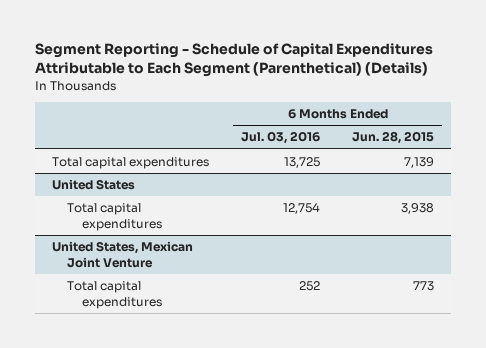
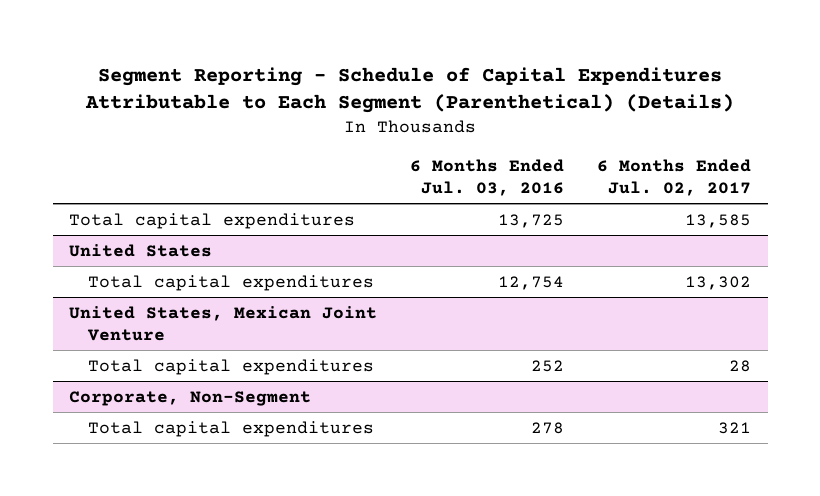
- | 6 Months Ended Jul. 03, 2016 | 6 Months Ended Jun. 28, 2015
+ | 6 Months Ended Jul. 03, 2016 | 6 Months Ended Jul. 02, 2017
+ Corporate, Non-Segment
+ Total capital expenditures | 278 | 321

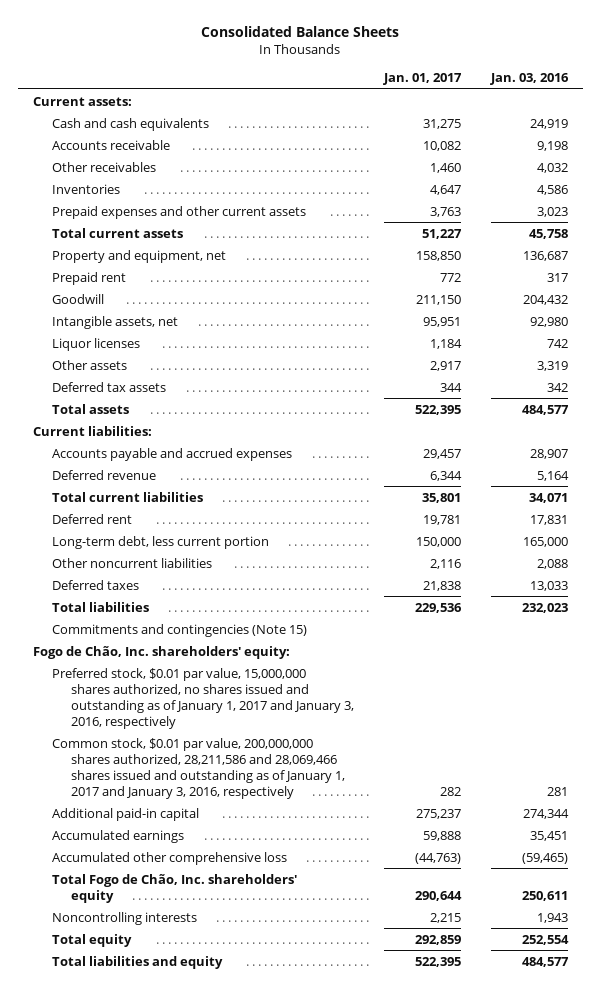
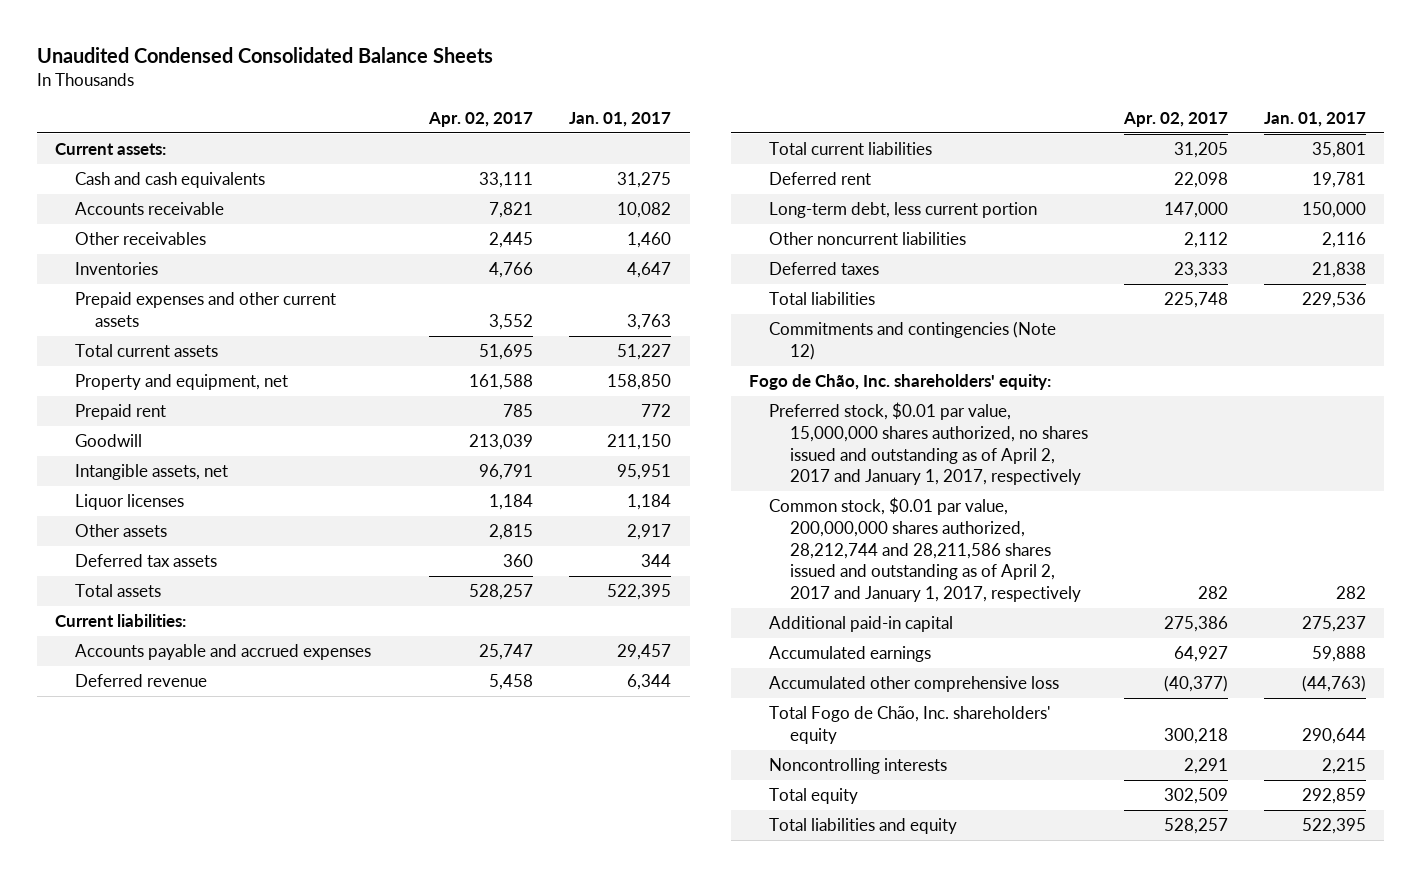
- Consolidated Balance Sheets
+ Unaudited Condensed Consolidated Balance Sheets
- | Jan. 01, 2017 | Jan. 03, 2016
+ | Apr. 02, 2017 | Jan. 01, 2017
- Commitments and contingencies (Note 15)
+ Commitments and contingencies (Note 12)
- Preferred stock, $0.01 par value, 15,000,000 shares authorized, no shares issued and outstanding as of January 1, 2017 and January 3, 2016, respectively
- Common stock, $0.01 par value, 200,000,000 shares authorized, 28,211,586 and 28,069,466 shares issued and outstanding as of January 1, 2017 and January 3, 2016, respectively | 282 | 281
+ Preferred stock, $0.01 par value, 15,000,000 shares authorized, no shares issued and outstanding as of April 2, 2017 and January 1, 2017, respectively
+ Common stock, $0.01 par value, 200,000,000 shares authorized, 28,212,744 and 28,211,586 shares issued and outstanding as of April 2, 2017 and January 1, 2017, respectively | 282 | 282

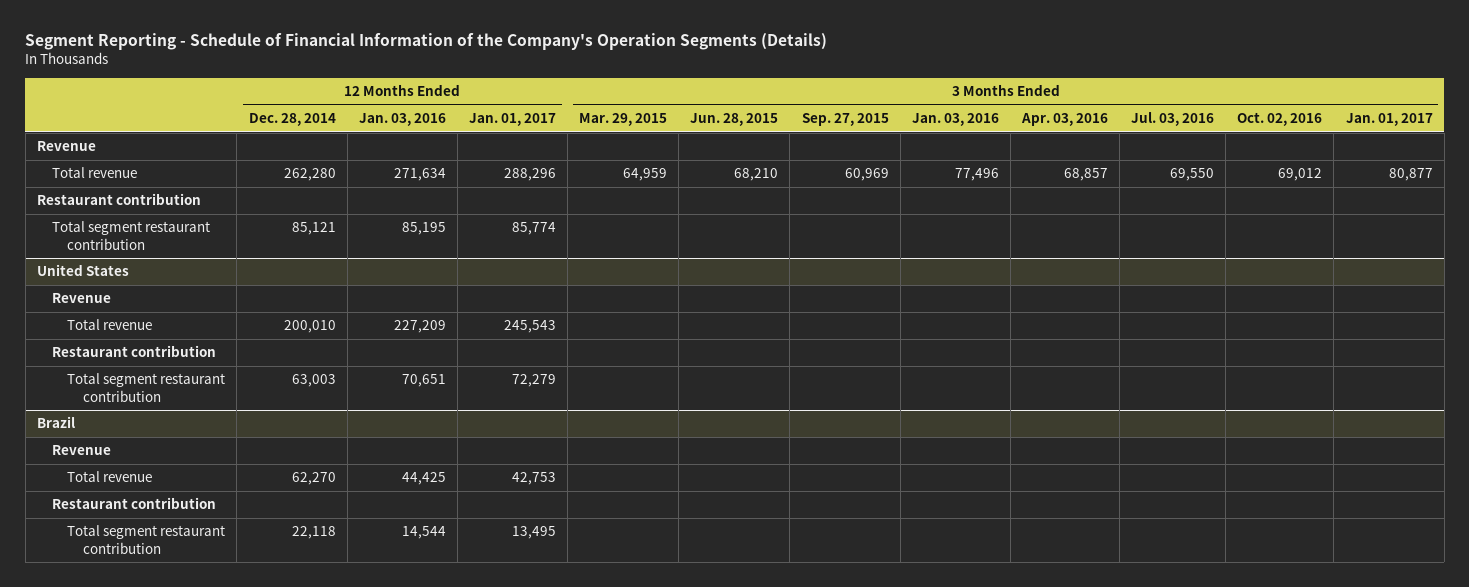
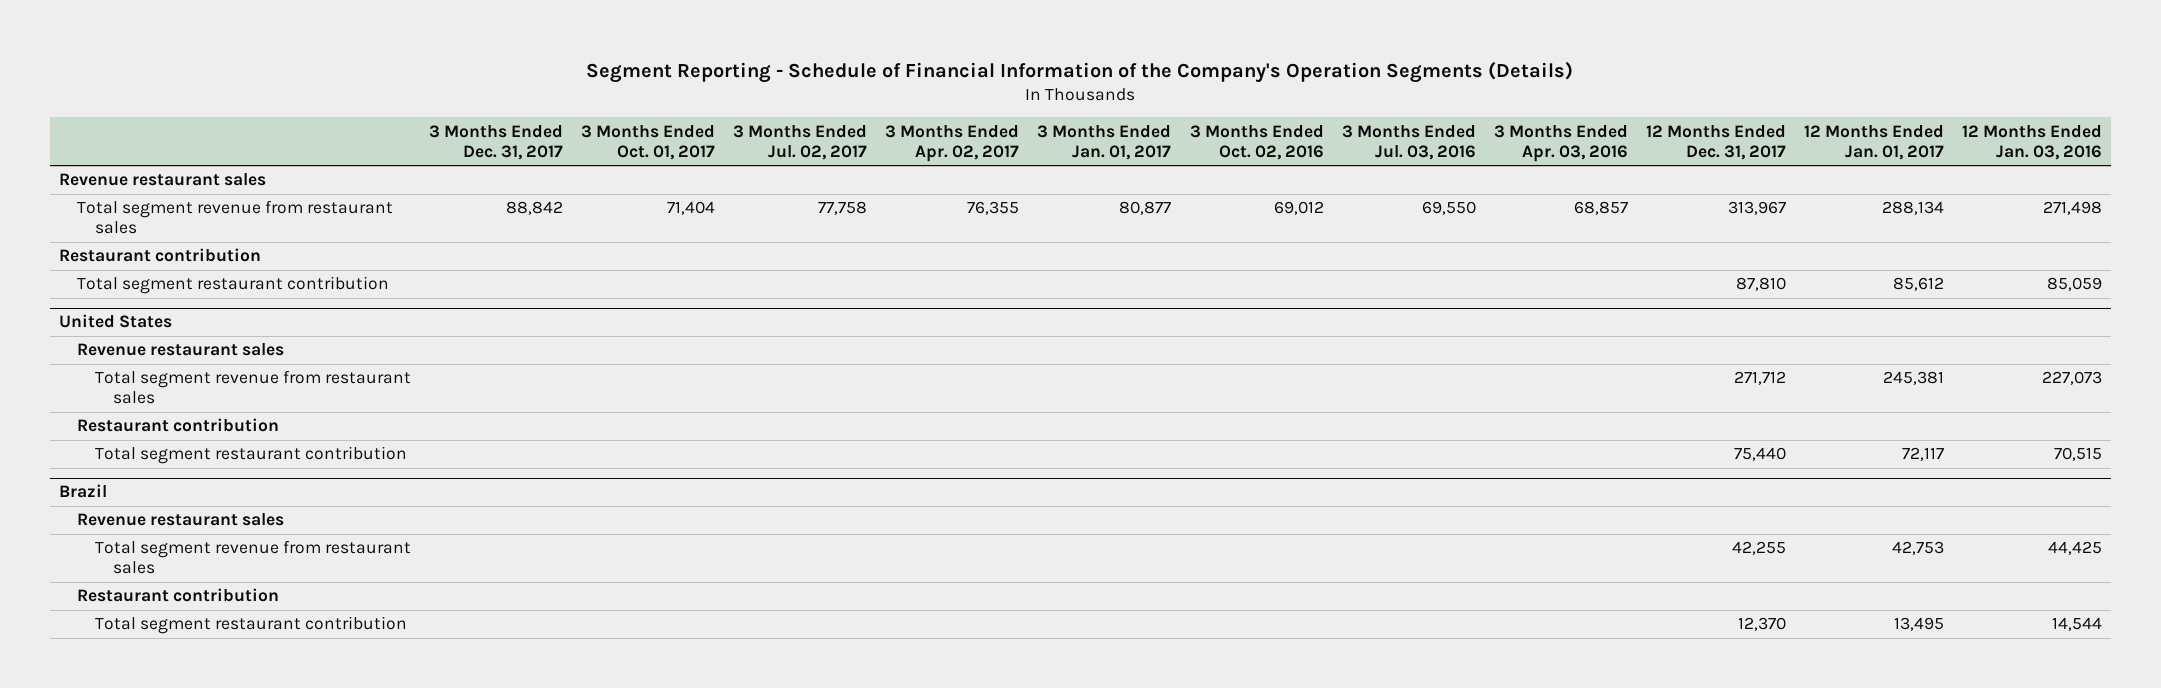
- | 12 Months Ended Dec. 28, 2014 | 12 Months Ended Jan. 03, 2016 | 12 Months Ended Jan. 01, 2017 | 3 Months Ended Mar. 29, 2015 | 3 Months Ended Jun. 28, 2015 | 3 Months Ended Sep. 27, 2015 | 3 Months Ended Jan. 03, 2016 | 3 Months Ended Apr. 03, 2016 | 3 Months Ended Jul. 03, 2016 | 3 Months Ended Oct. 02, 2016 | 3 Months Ended Jan. 01, 2017
+ | 3 Months Ended Dec. 31, 2017 | 3 Months Ended Oct. 01, 2017 | 3 Months Ended Jul. 02, 2017 | 3 Months Ended Apr. 02, 2017 | 3 Months Ended Jan. 01, 2017 | 3 Months Ended Oct. 02, 2016 | 3 Months Ended Jul. 03, 2016 | 3 Months Ended Apr. 03, 2016 | 12 Months Ended Dec. 31, 2017 | 12 Months Ended Jan. 01, 2017 | 12 Months Ended Jan. 03, 2016
- Revenue
- Total revenue | 262,280 | 271,634 | 288,296 | 64,959 | 68,210 | 60,969 | 77,496 | 68,857 | 69,550 | 69,012 | 80,877
+ Revenue restaurant sales
+ Total segment revenue from restaurant sales | 88,842 | 71,404 | 77,758 | 76,355 | 80,877 | 69,012 | 69,550 | 68,857 | 313,967 | 288,134 | 271,498
- Total segment restaurant contribution | 85,121 | 85,195 | 85,774 | | | | | | | |
+ Total segment restaurant contribution | | | | | | | | | 87,810 | 85,612 | 85,059
@ United States
- Revenue
- Total revenue | 200,010 | 227,209 | 245,543 | | | | | | | |
+ Revenue restaurant sales
+ Total segment revenue from restaurant sales | | | | | | | | | 271,712 | 245,381 | 227,073
- Total segment restaurant contribution | 63,003 | 70,651 | 72,279 | | | | | | | |
+ Total segment restaurant contribution | | | | | | | | | 75,440 | 72,117 | 70,515
@ Brazil
- Revenue
- Total revenue | 62,270 | 44,425 | 42,753 | | | | | | | |
+ Revenue restaurant sales
+ Total segment revenue from restaurant sales | | | | | | | | | 42,255 | 42,753 | 44,425

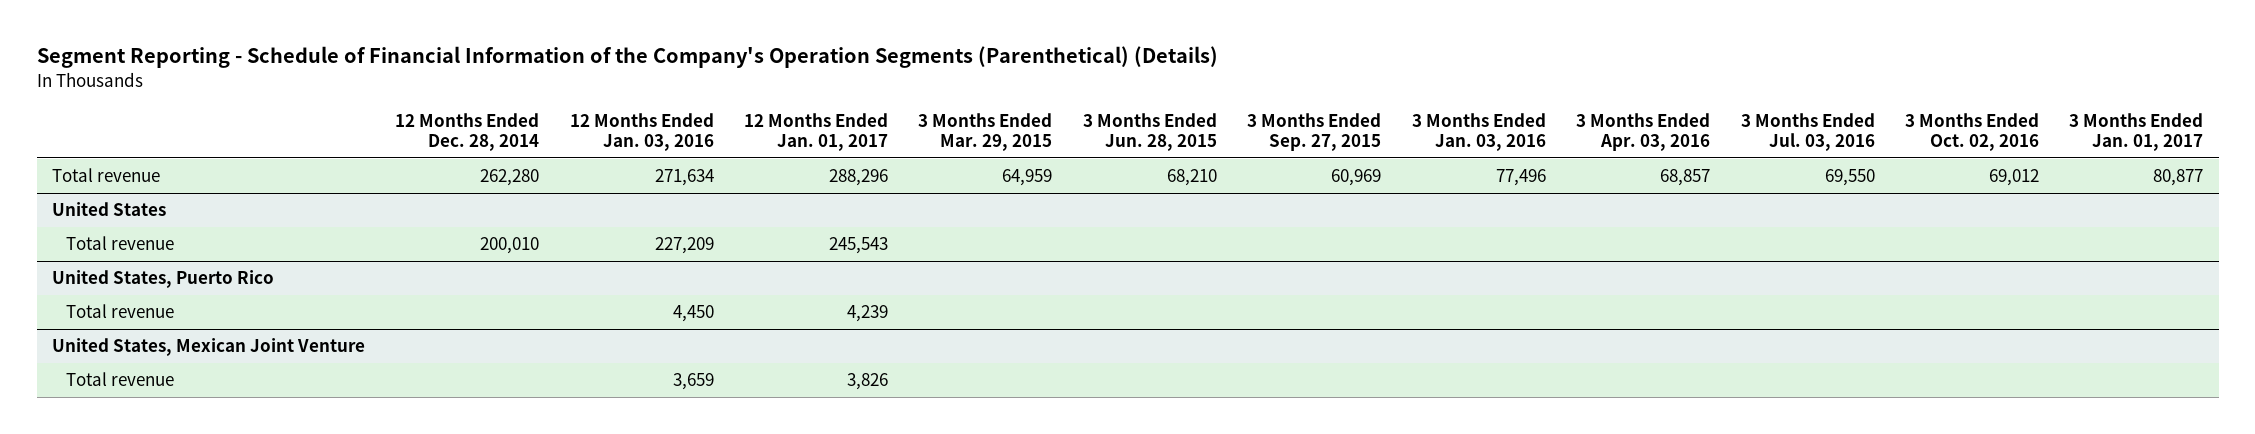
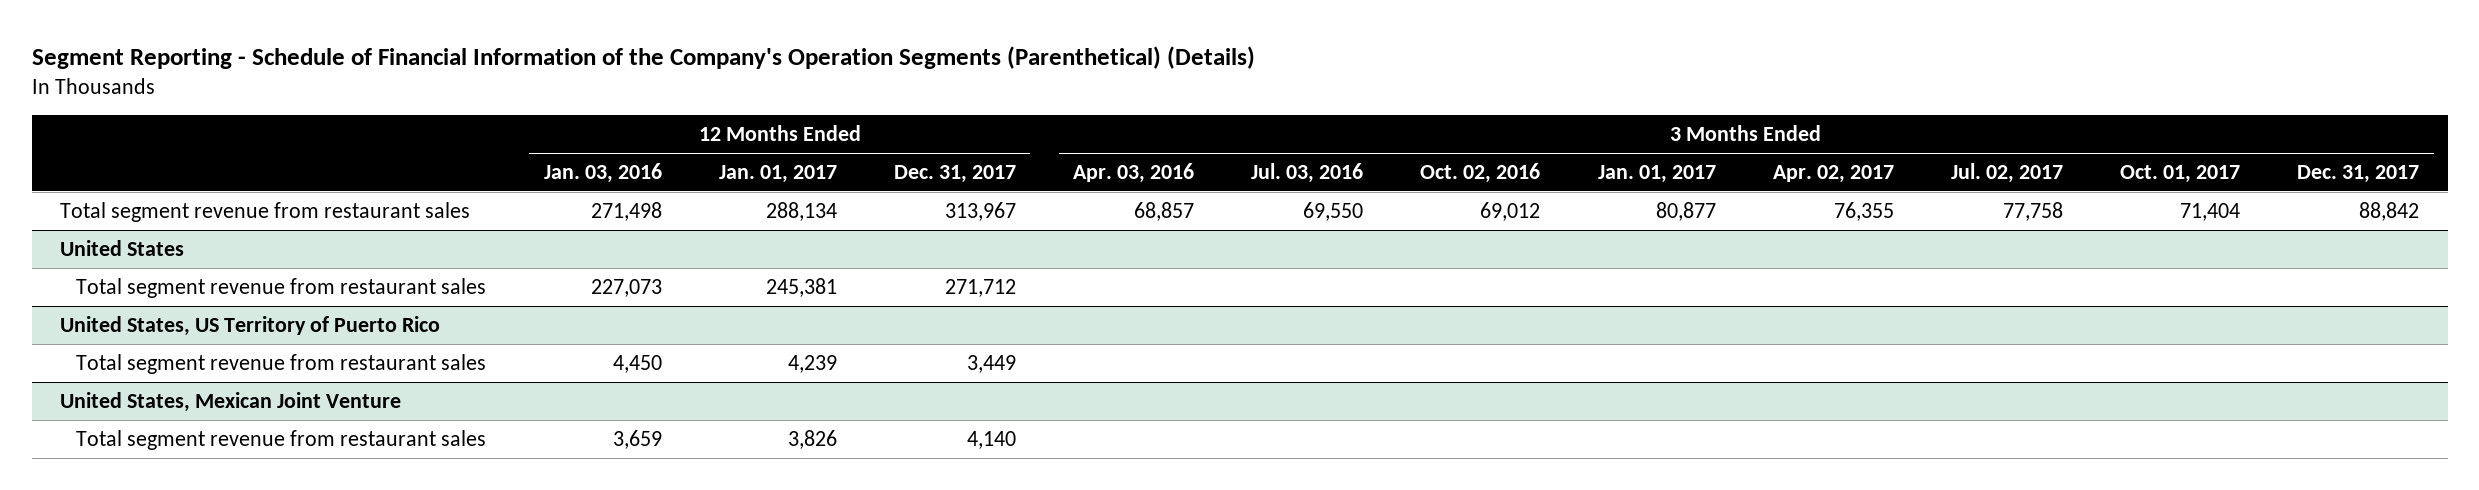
- | 12 Months Ended Dec. 28, 2014 | 12 Months Ended Jan. 03, 2016 | 12 Months Ended Jan. 01, 2017 | 3 Months Ended Mar. 29, 2015 | 3 Months Ended Jun. 28, 2015 | 3 Months Ended Sep. 27, 2015 | 3 Months Ended Jan. 03, 2016 | 3 Months Ended Apr. 03, 2016 | 3 Months Ended Jul. 03, 2016 | 3 Months Ended Oct. 02, 2016 | 3 Months Ended Jan. 01, 2017
+ | 12 Months Ended Jan. 03, 2016 | 12 Months Ended Jan. 01, 2017 | 12 Months Ended Dec. 31, 2017 | 3 Months Ended Apr. 03, 2016 | 3 Months Ended Jul. 03, 2016 | 3 Months Ended Oct. 02, 2016 | 3 Months Ended Jan. 01, 2017 | 3 Months Ended Apr. 02, 2017 | 3 Months Ended Jul. 02, 2017 | 3 Months Ended Oct. 01, 2017 | 3 Months Ended Dec. 31, 2017
- Total revenue | 262,280 | 271,634 | 288,296 | 64,959 | 68,210 | 60,969 | 77,496 | 68,857 | 69,550 | 69,012 | 80,877
+ Total segment revenue from restaurant sales | 271,498 | 288,134 | 313,967 | 68,857 | 69,550 | 69,012 | 80,877 | 76,355 | 77,758 | 71,404 | 88,842
@ United States
- Total revenue | 200,010 | 227,209 | 245,543 | | | | | | | |
- United States, Puerto Rico
- Total revenue | | 4,450 | 4,239 | | | | | | | |
@ United States
+ Total segment revenue from restaurant sales | 227,073 | 245,381 | 271,712 | | | | | | | |
+ United States, US Territory of Puerto Rico
+ Total segment revenue from restaurant sales | 4,450 | 4,239 | 3,449 | | | | | | | |
@ United States, Mexican Joint Venture
- Total revenue | | 3,659 | 3,826 | | | | | | | |
+ Total segment revenue from restaurant sales | 3,659 | 3,826 | 4,140 | | | | | | | |

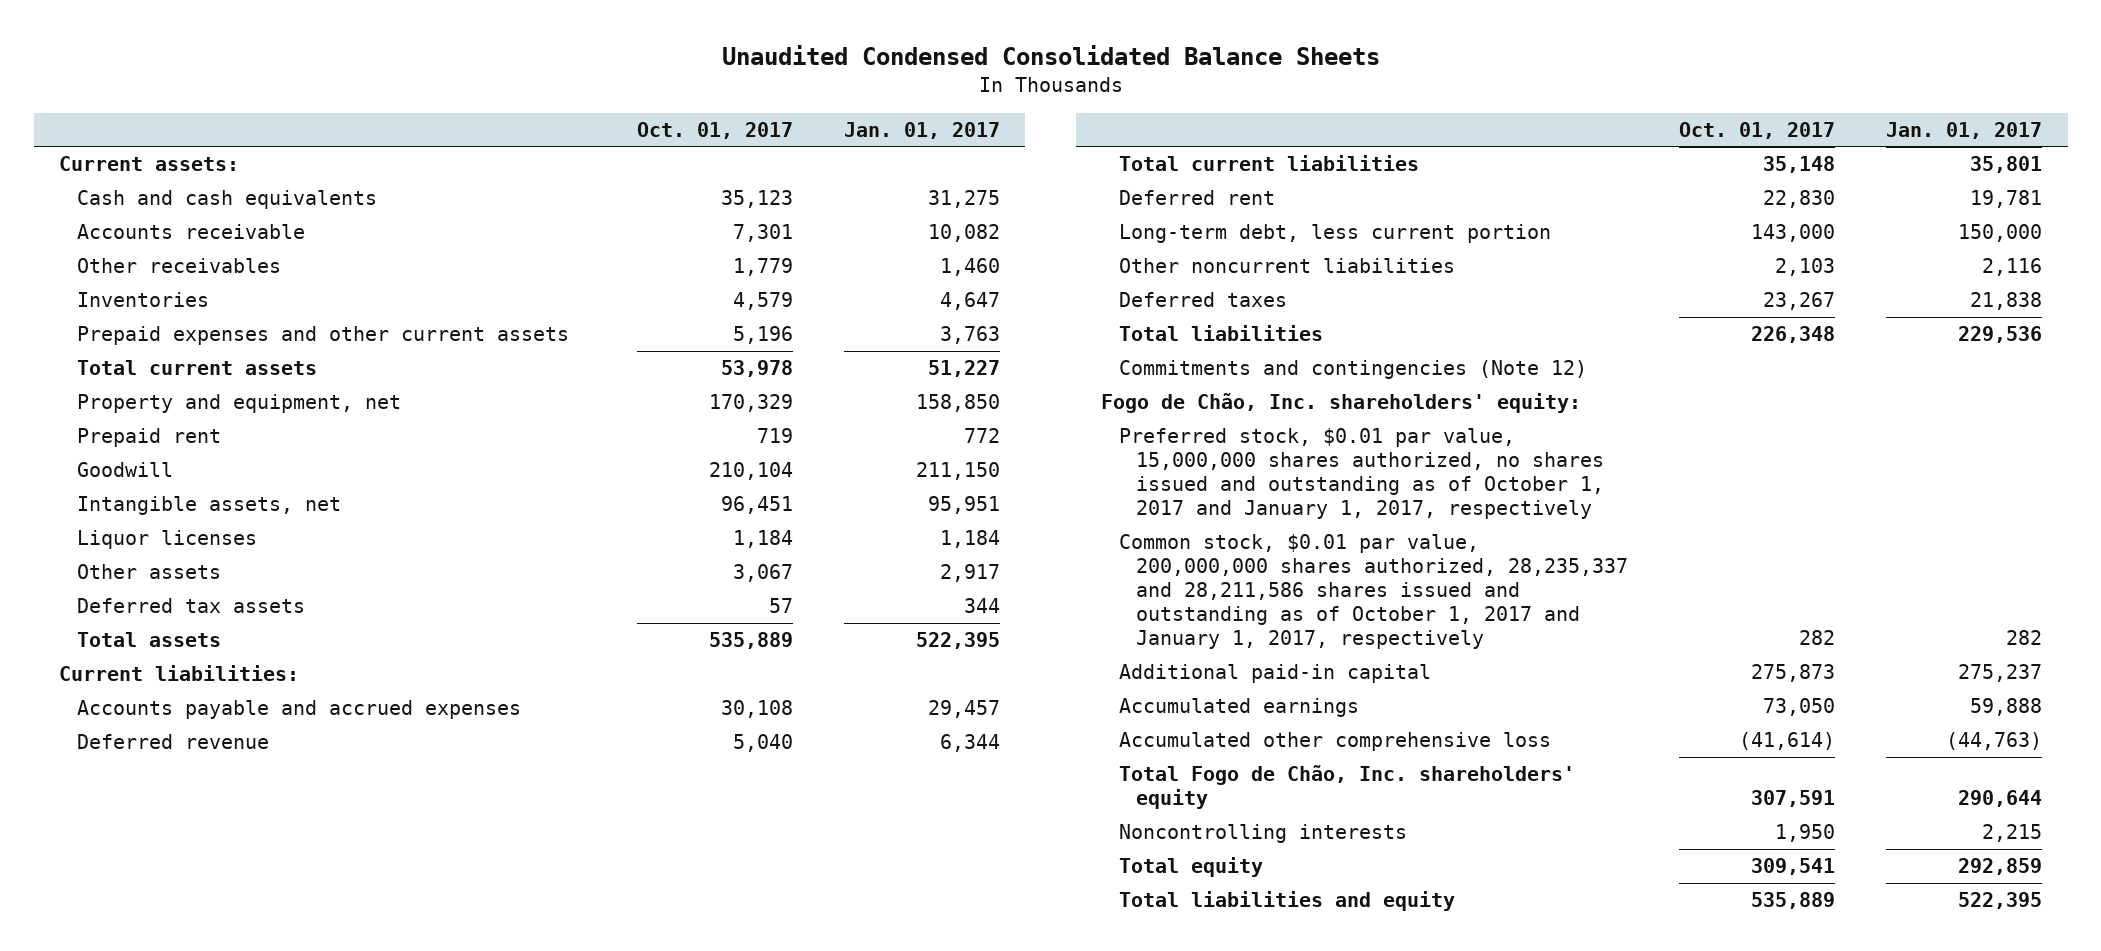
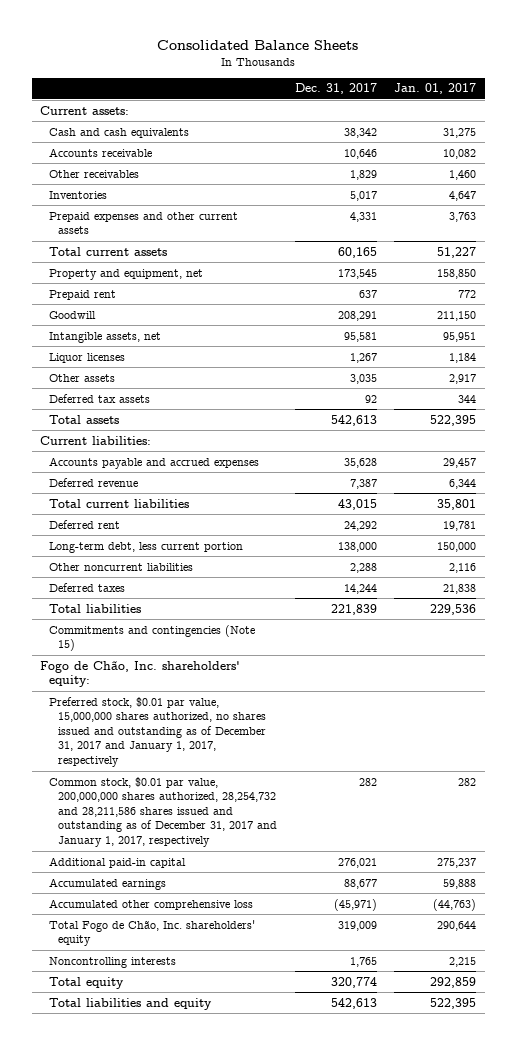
- Unaudited Condensed Consolidated Balance Sheets
+ Consolidated Balance Sheets
- | Oct. 01, 2017 | Jan. 01, 2017
+ | Dec. 31, 2017 | Jan. 01, 2017
- Commitments and contingencies (Note 12)
+ Commitments and contingencies (Note 15)
- Preferred stock, $0.01 par value, 15,000,000 shares authorized, no shares issued and outstanding as of October 1, 2017 and January 1, 2017, respectively
- Common stock, $0.01 par value, 200,000,000 shares authorized, 28,235,337 and 28,211,586 shares issued and outstanding as of October 1, 2017 and January 1, 2017, respectively | 282 | 282
+ Preferred stock, $0.01 par value, 15,000,000 shares authorized, no shares issued and outstanding as of December 31, 2017 and January 1, 2017, respectively
+ Common stock, $0.01 par value, 200,000,000 shares authorized, 28,254,732 and 28,211,586 shares issued and outstanding as of December 31, 2017 and January 1, 2017, respectively | 282 | 282

